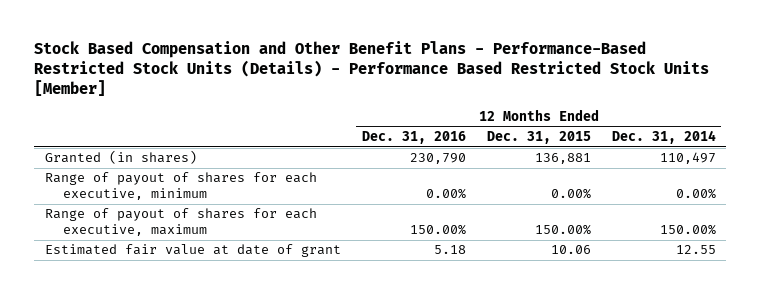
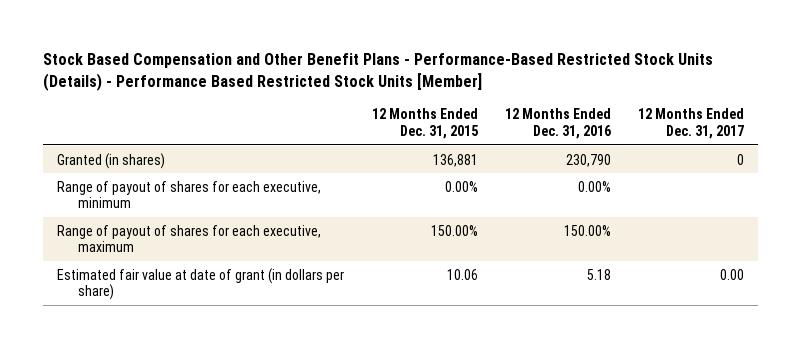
- | 12 Months Ended Dec. 31, 2016 | 12 Months Ended Dec. 31, 2015 | 12 Months Ended Dec. 31, 2014
+ | 12 Months Ended Dec. 31, 2015 | 12 Months Ended Dec. 31, 2016 | 12 Months Ended Dec. 31, 2017
- Estimated fair value at date of grant | 5.18 | 10.06 | 12.55
+ Estimated fair value at date of grant (in dollars per share) | 10.06 | 5.18 | 0.00

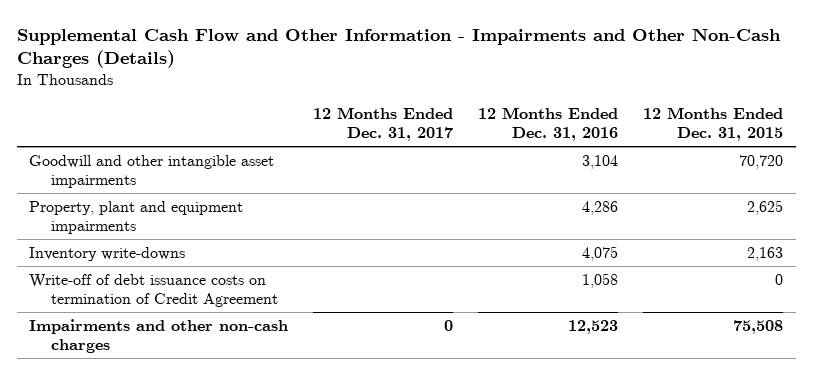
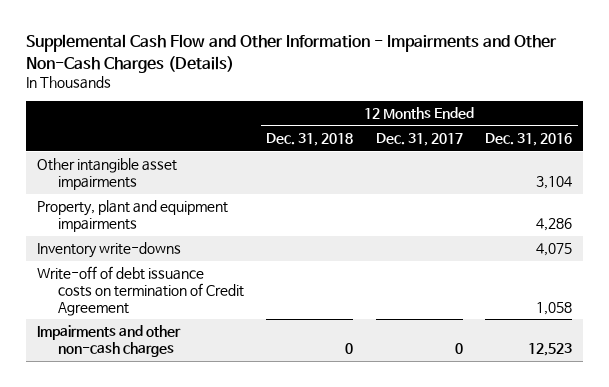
- | 12 Months Ended Dec. 31, 2017 | 12 Months Ended Dec. 31, 2016 | 12 Months Ended Dec. 31, 2015
+ | 12 Months Ended Dec. 31, 2018 | 12 Months Ended Dec. 31, 2017 | 12 Months Ended Dec. 31, 2016
- Goodwill and other intangible asset impairments | | 3,104 | 70,720
+ Other intangible asset impairments | | | 3,104

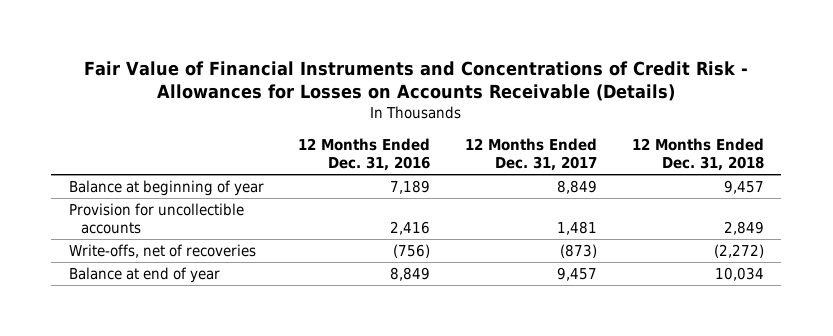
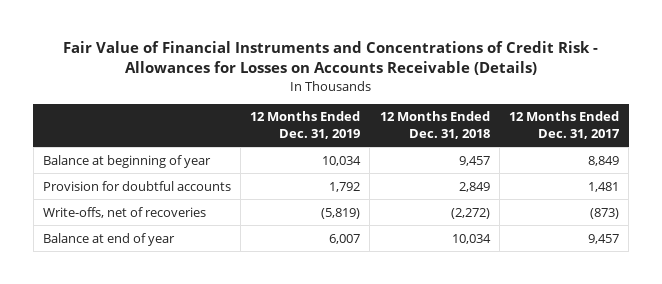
- | 12 Months Ended Dec. 31, 2016 | 12 Months Ended Dec. 31, 2017 | 12 Months Ended Dec. 31, 2018
+ | 12 Months Ended Dec. 31, 2019 | 12 Months Ended Dec. 31, 2018 | 12 Months Ended Dec. 31, 2017
- Provision for uncollectible accounts | 2,416 | 1,481 | 2,849
+ Provision for doubtful accounts | 1,792 | 2,849 | 1,481

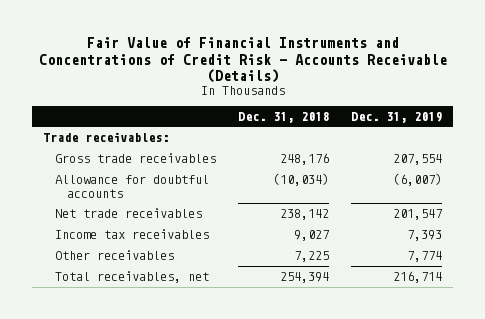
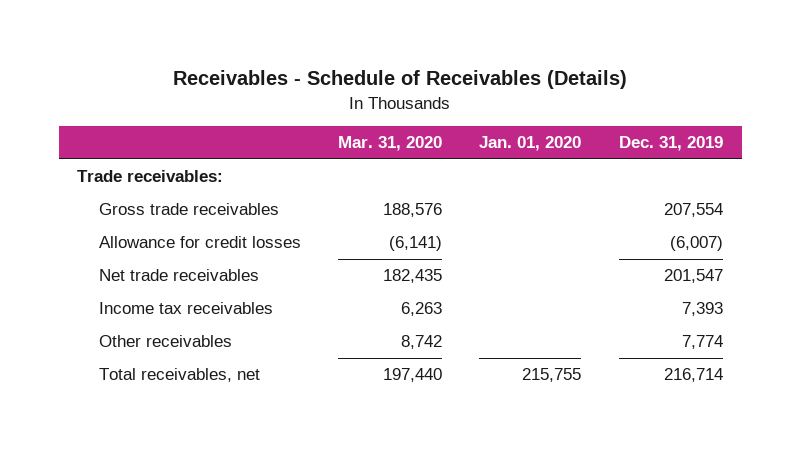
- Fair Value of Financial Instruments and Concentrations of Credit Risk - Accounts Receivable (Details)
+ Receivables - Schedule of Receivables (Details)
- | Dec. 31, 2018 | Dec. 31, 2019
+ | Mar. 31, 2020 | Jan. 01, 2020 | Dec. 31, 2019
- Allowance for doubtful accounts | (10,034) | (6,007)
+ Allowance for credit losses | (6,141) | | (6,007)

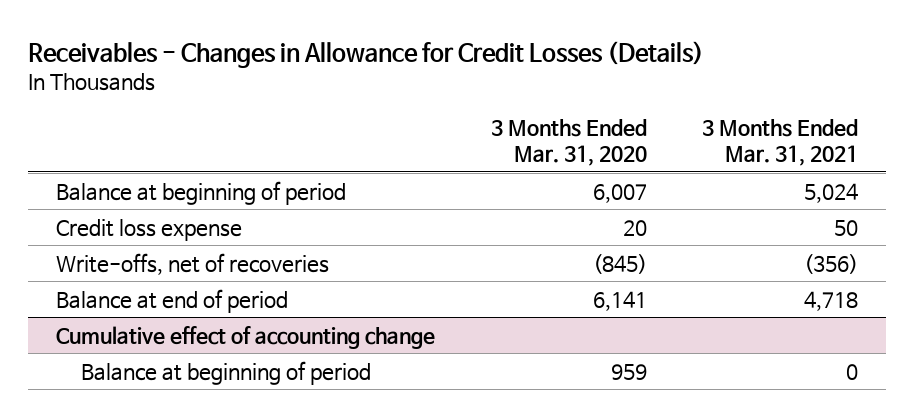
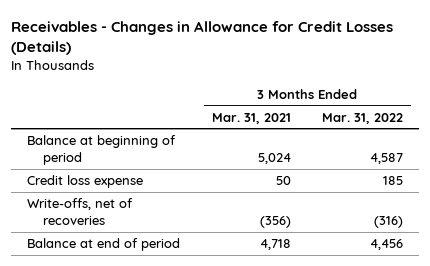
- | 3 Months Ended Mar. 31, 2020 | 3 Months Ended Mar. 31, 2021
+ | 3 Months Ended Mar. 31, 2021 | 3 Months Ended Mar. 31, 2022
- Cumulative effect of accounting change
- Balance at beginning of period | 959 | 0

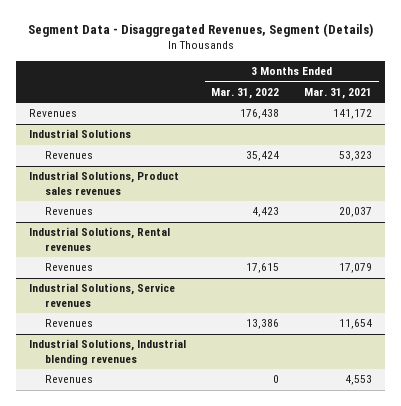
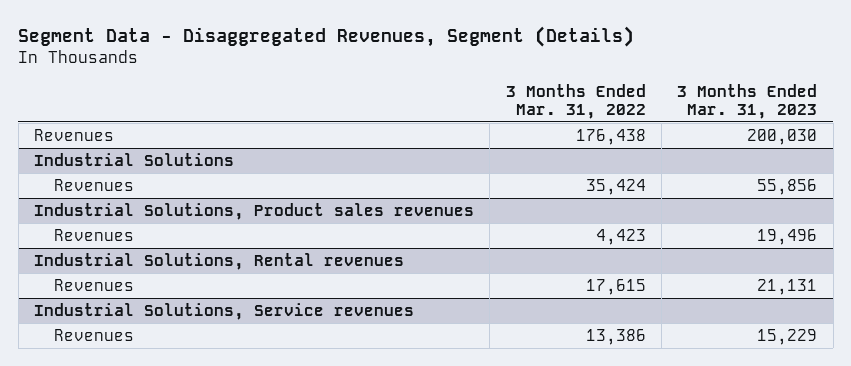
- | 3 Months Ended Mar. 31, 2022 | 3 Months Ended Mar. 31, 2021
+ | 3 Months Ended Mar. 31, 2022 | 3 Months Ended Mar. 31, 2023
- Industrial Solutions, Industrial blending revenues
- Revenues | 0 | 4,553

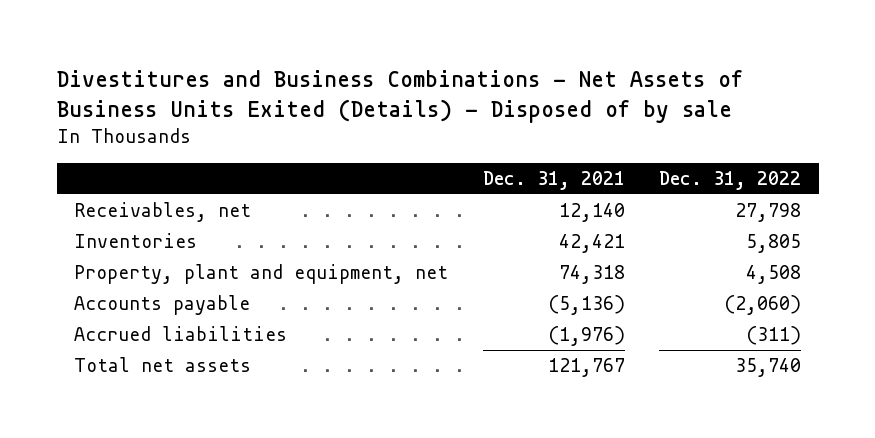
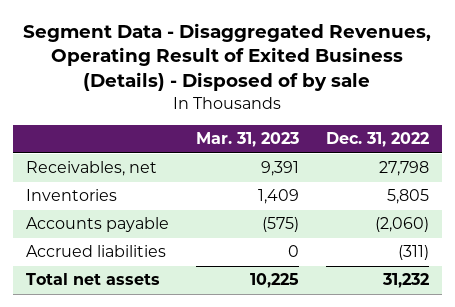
- Divestitures and Business Combinations - Net Assets of Business Units Exited (Details) - Disposed of by sale
+ Segment Data - Disaggregated Revenues, Operating Result of Exited Business (Details) - Disposed of by sale
- | Dec. 31, 2021 | Dec. 31, 2022
+ | Mar. 31, 2023 | Dec. 31, 2022
- Property, plant and equipment, net | 74,318 | 4,508
- Total net assets | 121,767 | 35,740
+ Total net assets | 10,225 | 31,232

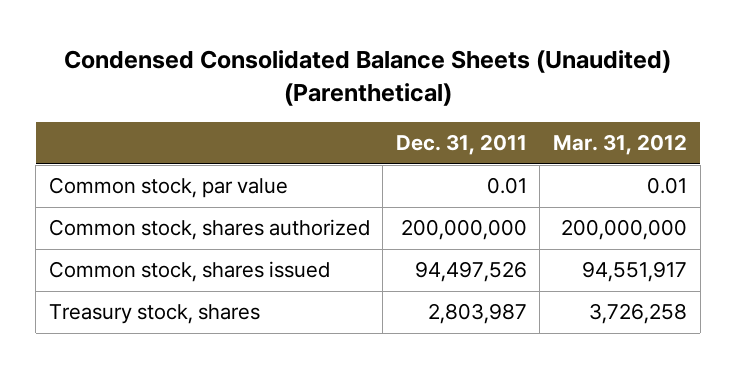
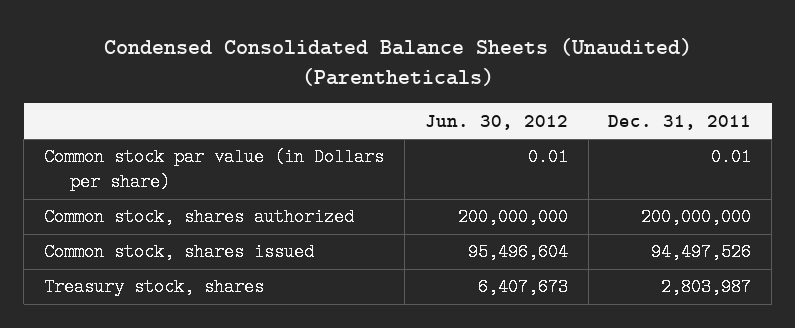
- Condensed Consolidated Balance Sheets (Unaudited) (Parenthetical)
+ Condensed Consolidated Balance Sheets (Unaudited) (Parentheticals)
- | Dec. 31, 2011 | Mar. 31, 2012
+ | Jun. 30, 2012 | Dec. 31, 2011
- Common stock, par value | 0.01 | 0.01
+ Common stock par value (in Dollars per share) | 0.01 | 0.01

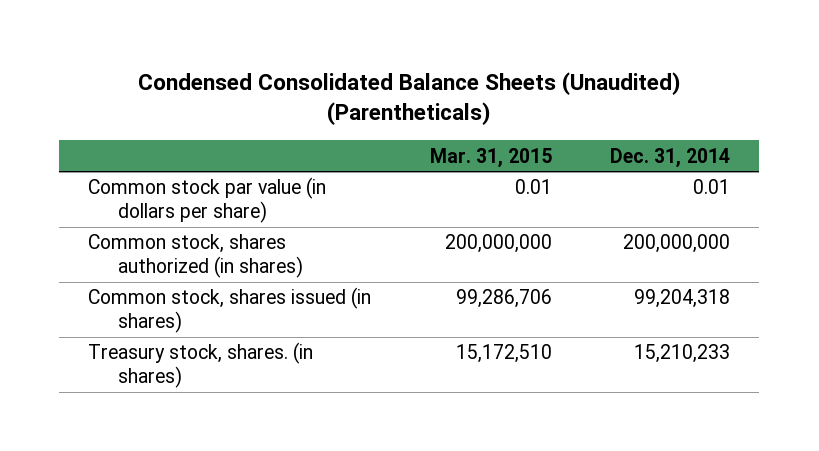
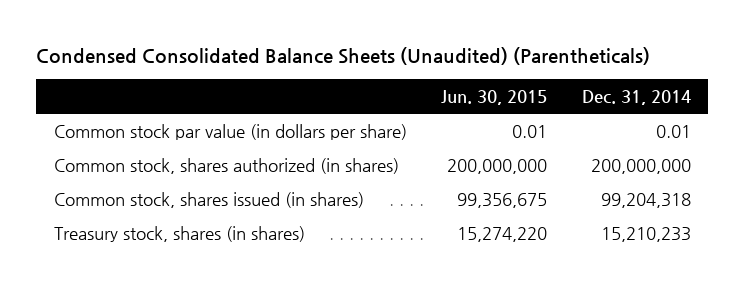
- | Mar. 31, 2015 | Dec. 31, 2014
+ | Jun. 30, 2015 | Dec. 31, 2014
- Treasury stock, shares. (in shares) | 15,172,510 | 15,210,233
+ Treasury stock, shares (in shares) | 15,274,220 | 15,210,233

